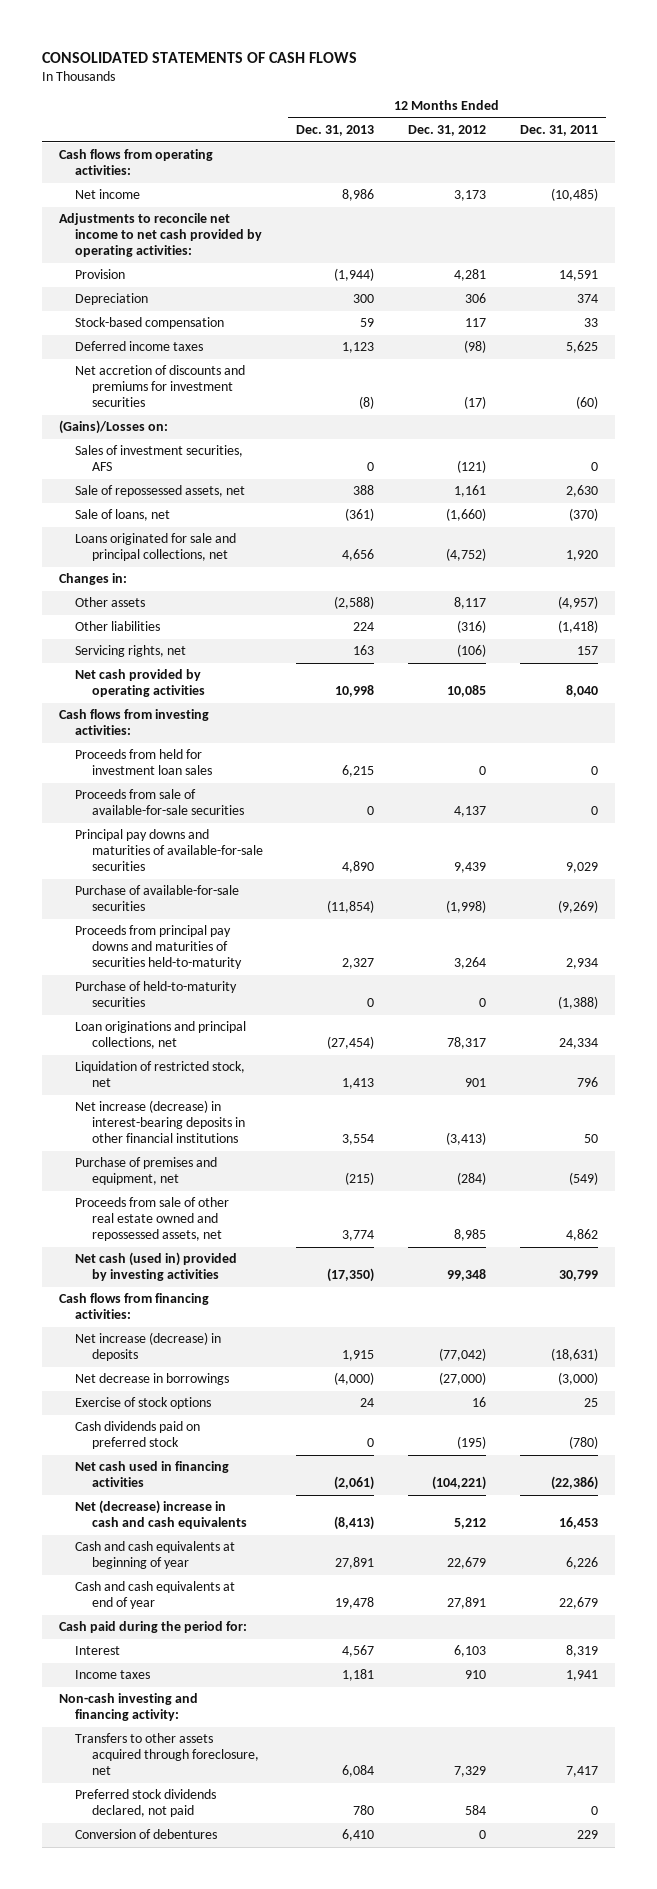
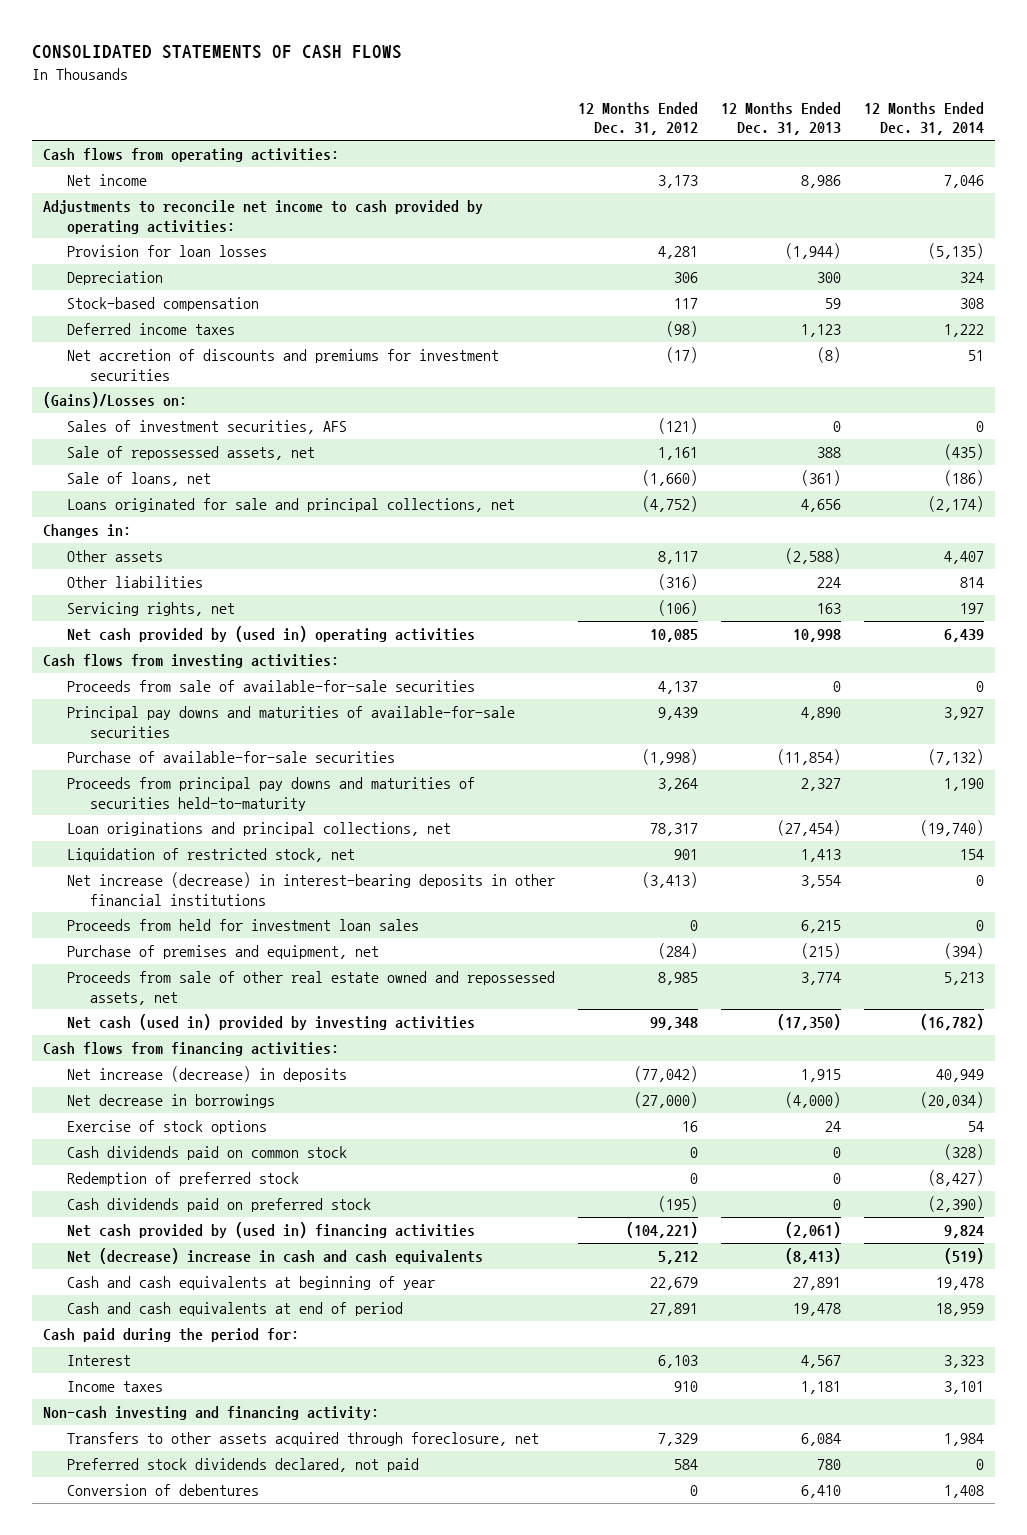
- | 12 Months Ended Dec. 31, 2013 | 12 Months Ended Dec. 31, 2012 | 12 Months Ended Dec. 31, 2011
+ | 12 Months Ended Dec. 31, 2012 | 12 Months Ended Dec. 31, 2013 | 12 Months Ended Dec. 31, 2014
- Adjustments to reconcile net income to net cash provided by operating activities:
- Provision | (1,944) | 4,281 | 14,591
+ Adjustments to reconcile net income to cash provided by operating activities:
+ Provision for loan losses | 4,281 | (1,944) | (5,135)
- Net cash provided by operating activities | 10,998 | 10,085 | 8,040
+ Net cash provided by (used in) operating activities | 10,085 | 10,998 | 6,439
- Purchase of held-to-maturity securities | 0 | 0 | (1,388)
moved down: Proceeds from held for investment loan sales | 0 | 6,215 | 0
+ Cash dividends paid on common stock | 0 | 0 | (328)
+ Redemption of preferred stock | 0 | 0 | (8,427)
- Net cash used in financing activities | (2,061) | (104,221) | (22,386)
+ Net cash provided by (used in) financing activities | (104,221) | (2,061) | 9,824
- Cash and cash equivalents at end of year | 19,478 | 27,891 | 22,679
+ Cash and cash equivalents at end of period | 27,891 | 19,478 | 18,959

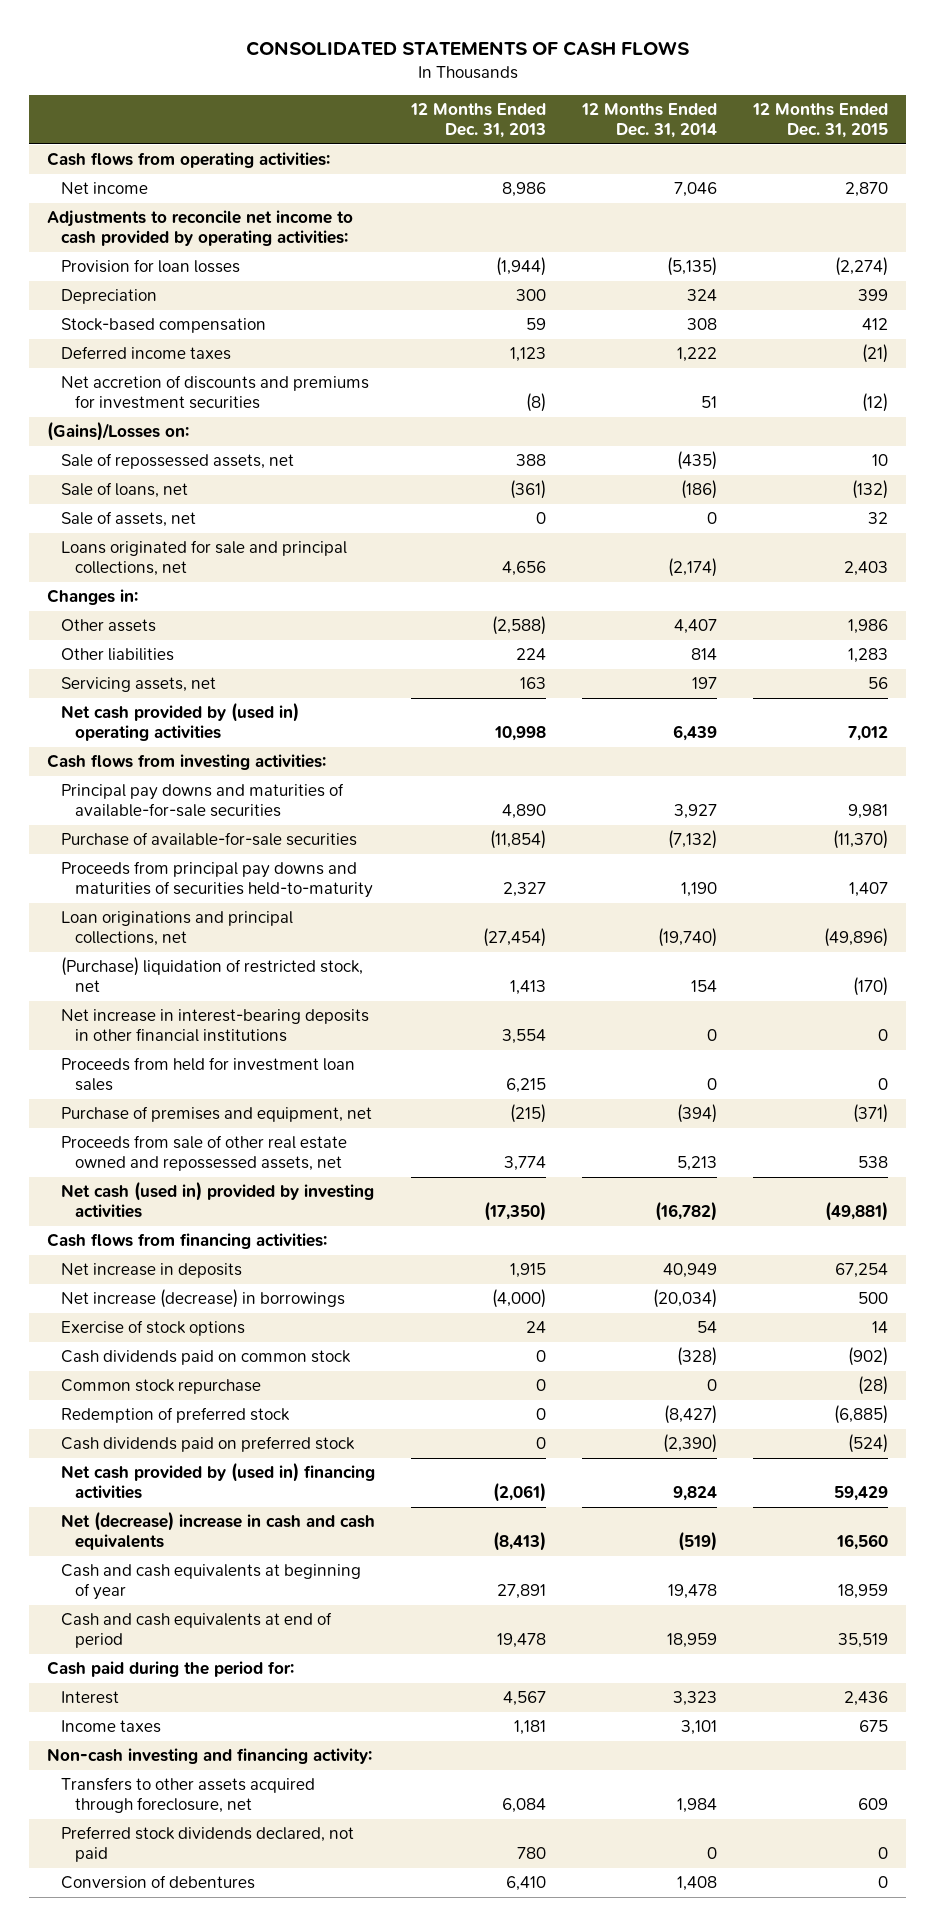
- | 12 Months Ended Dec. 31, 2012 | 12 Months Ended Dec. 31, 2013 | 12 Months Ended Dec. 31, 2014
+ | 12 Months Ended Dec. 31, 2013 | 12 Months Ended Dec. 31, 2014 | 12 Months Ended Dec. 31, 2015
- Sales of investment securities, AFS | (121) | 0 | 0
+ Sale of assets, net | 0 | 0 | 32
- Servicing rights, net | (106) | 163 | 197
+ Servicing assets, net | 163 | 197 | 56
- Proceeds from sale of available-for-sale securities | 4,137 | 0 | 0
- Liquidation of restricted stock, net | 901 | 1,413 | 154
- Net increase (decrease) in interest-bearing deposits in other financial institutions | (3,413) | 3,554 | 0
+ (Purchase) liquidation of restricted stock, net | 1,413 | 154 | (170)
+ Net increase in interest-bearing deposits in other financial institutions | 3,554 | 0 | 0
- Net increase (decrease) in deposits | (77,042) | 1,915 | 40,949
- Net decrease in borrowings | (27,000) | (4,000) | (20,034)
+ Net increase in deposits | 1,915 | 40,949 | 67,254
+ Net increase (decrease) in borrowings | (4,000) | (20,034) | 500
+ Common stock repurchase | 0 | 0 | (28)

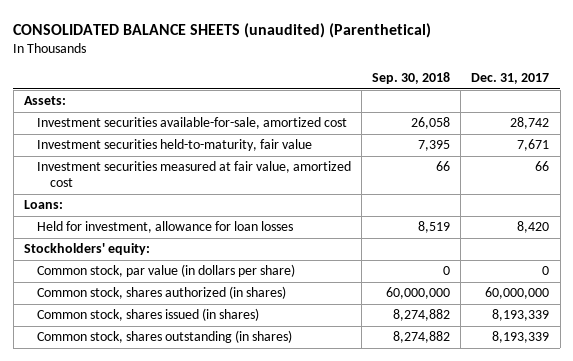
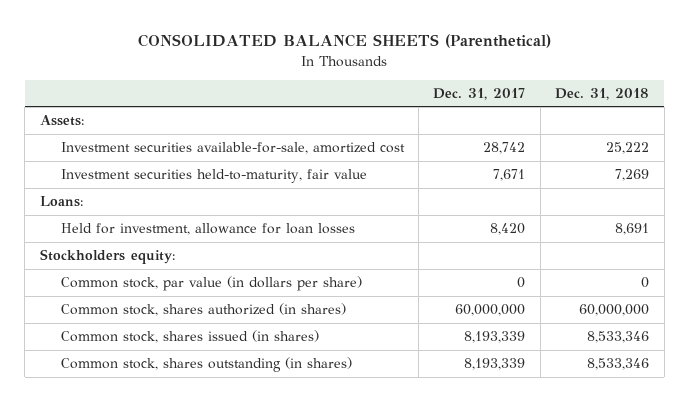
- CONSOLIDATED BALANCE SHEETS (unaudited) (Parenthetical)
+ CONSOLIDATED BALANCE SHEETS (Parenthetical)
- | Sep. 30, 2018 | Dec. 31, 2017
+ | Dec. 31, 2017 | Dec. 31, 2018
- Investment securities measured at fair value, amortized cost | 66 | 66
- Stockholders' equity:
+ Stockholders equity:

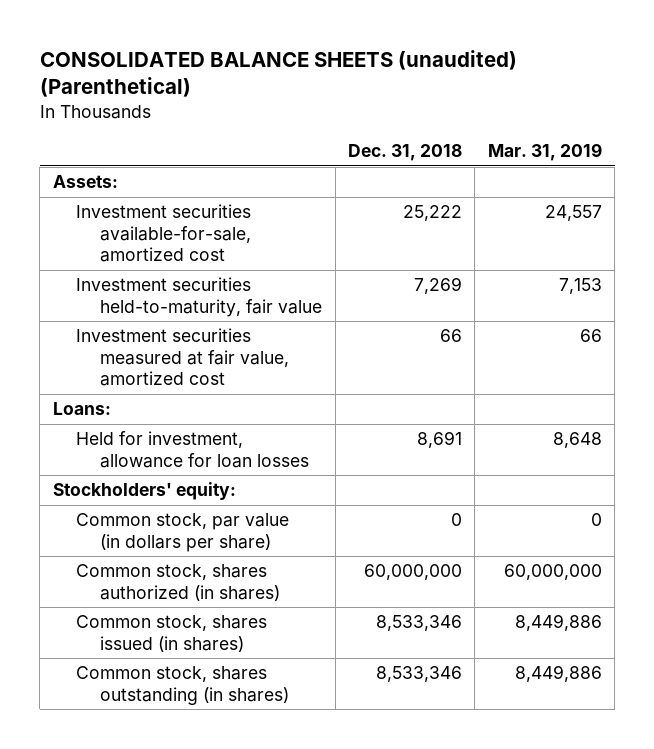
- CONSOLIDATED BALANCE SHEETS (Parenthetical)
+ CONSOLIDATED BALANCE SHEETS (unaudited) (Parenthetical)
- | Dec. 31, 2017 | Dec. 31, 2018
+ | Dec. 31, 2018 | Mar. 31, 2019
+ Investment securities measured at fair value, amortized cost | 66 | 66
- Stockholders equity:
+ Stockholders' equity:

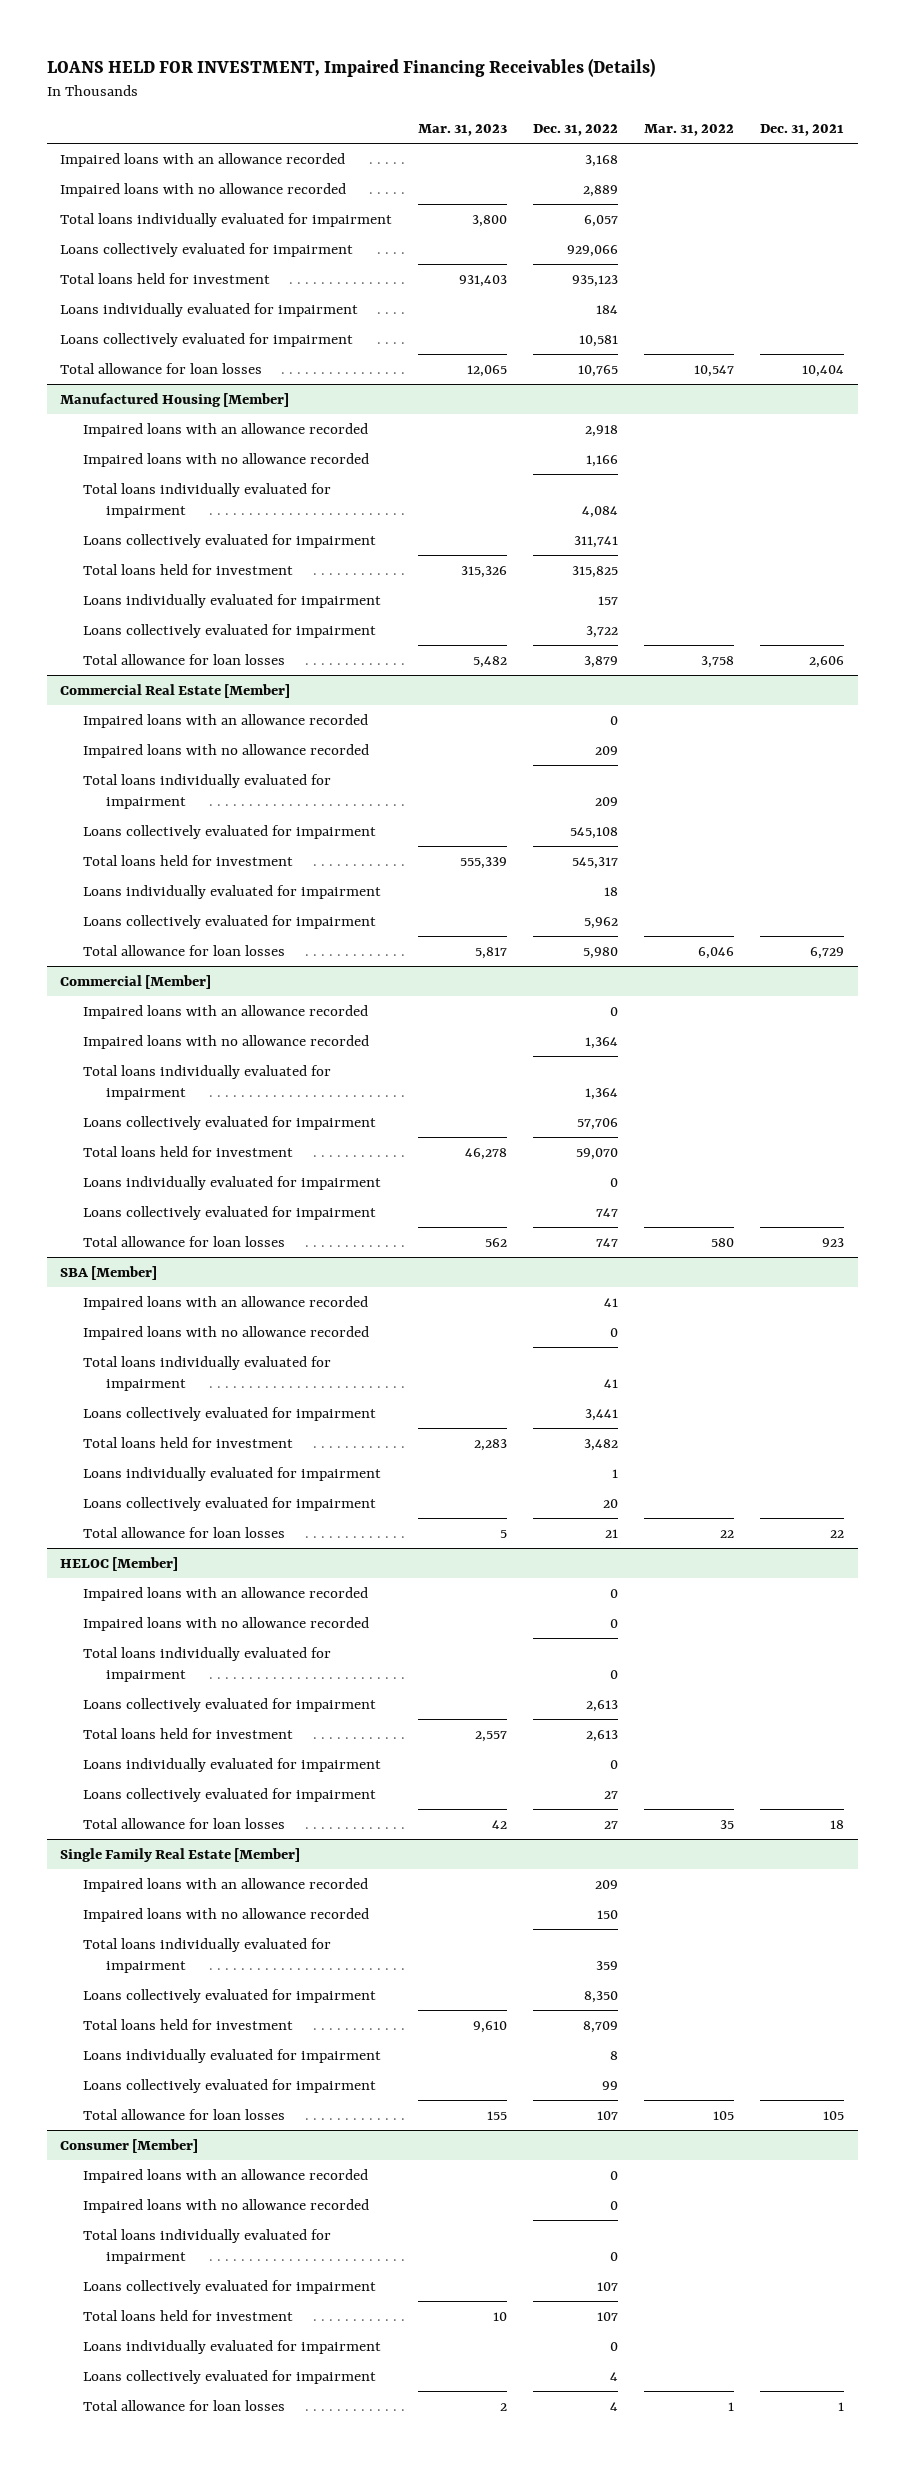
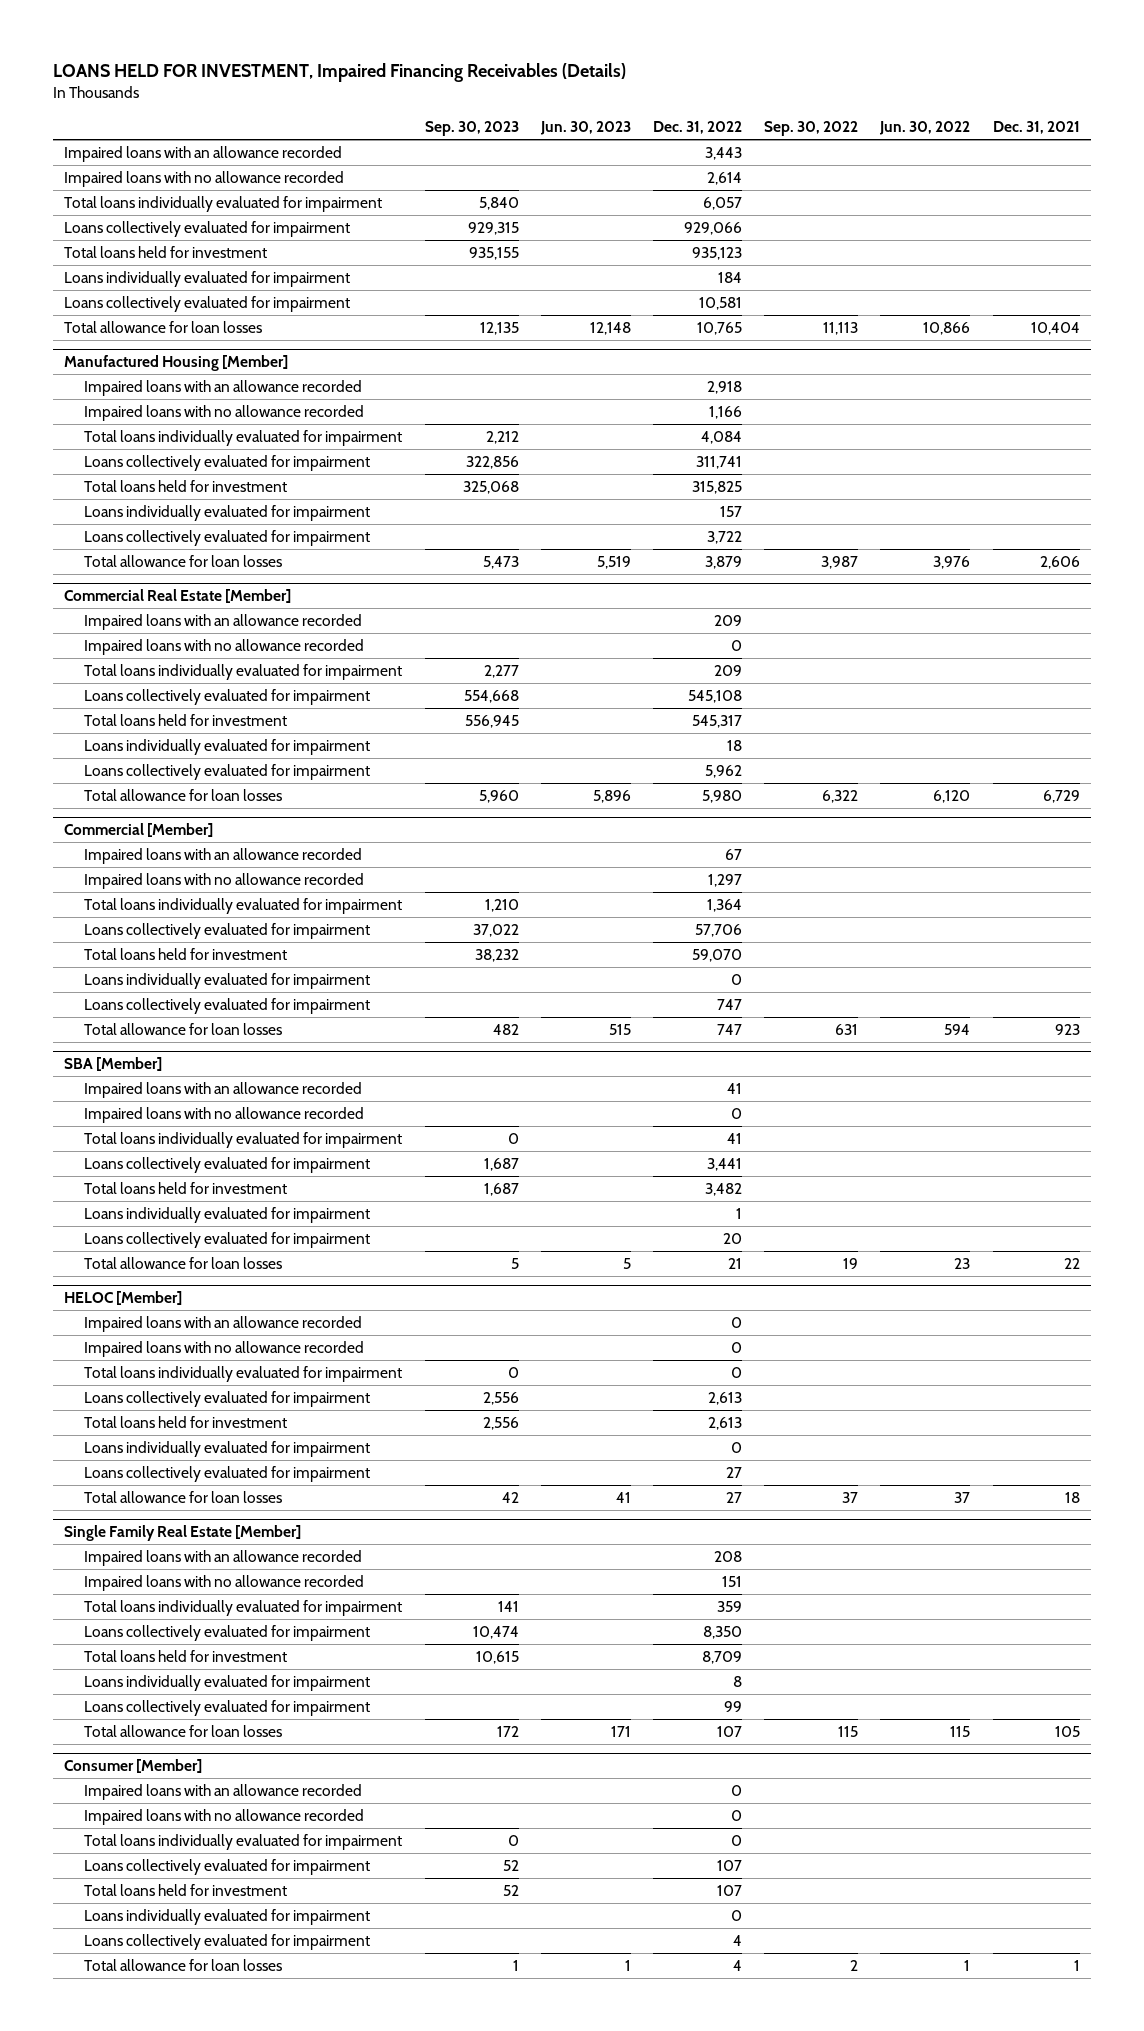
- | Mar. 31, 2023 | Dec. 31, 2022 | Mar. 31, 2022 | Dec. 31, 2021
+ | Sep. 30, 2023 | Jun. 30, 2023 | Dec. 31, 2022 | Sep. 30, 2022 | Jun. 30, 2022 | Dec. 31, 2021
- Impaired loans with an allowance recorded | | 3,168 | |
- Impaired loans with no allowance recorded | | 2,889 | |
+ Impaired loans with an allowance recorded | | | 3,443 | | |
+ Impaired loans with no allowance recorded | | | 2,614 | | |
@ Commercial Real Estate [Member]
- Impaired loans with an allowance recorded | | 0 | |
- Impaired loans with no allowance recorded | | 209 | |
+ Impaired loans with an allowance recorded | | | 209 | | |
+ Impaired loans with no allowance recorded | | | 0 | | |
@ Commercial [Member]
- Impaired loans with an allowance recorded | | 0 | |
- Impaired loans with no allowance recorded | | 1,364 | |
+ Impaired loans with an allowance recorded | | | 67 | | |
+ Impaired loans with no allowance recorded | | | 1,297 | | |
@ Single Family Real Estate [Member]
- Impaired loans with an allowance recorded | | 209 | |
- Impaired loans with no allowance recorded | | 150 | |
+ Impaired loans with an allowance recorded | | | 208 | | |
+ Impaired loans with no allowance recorded | | | 151 | | |

